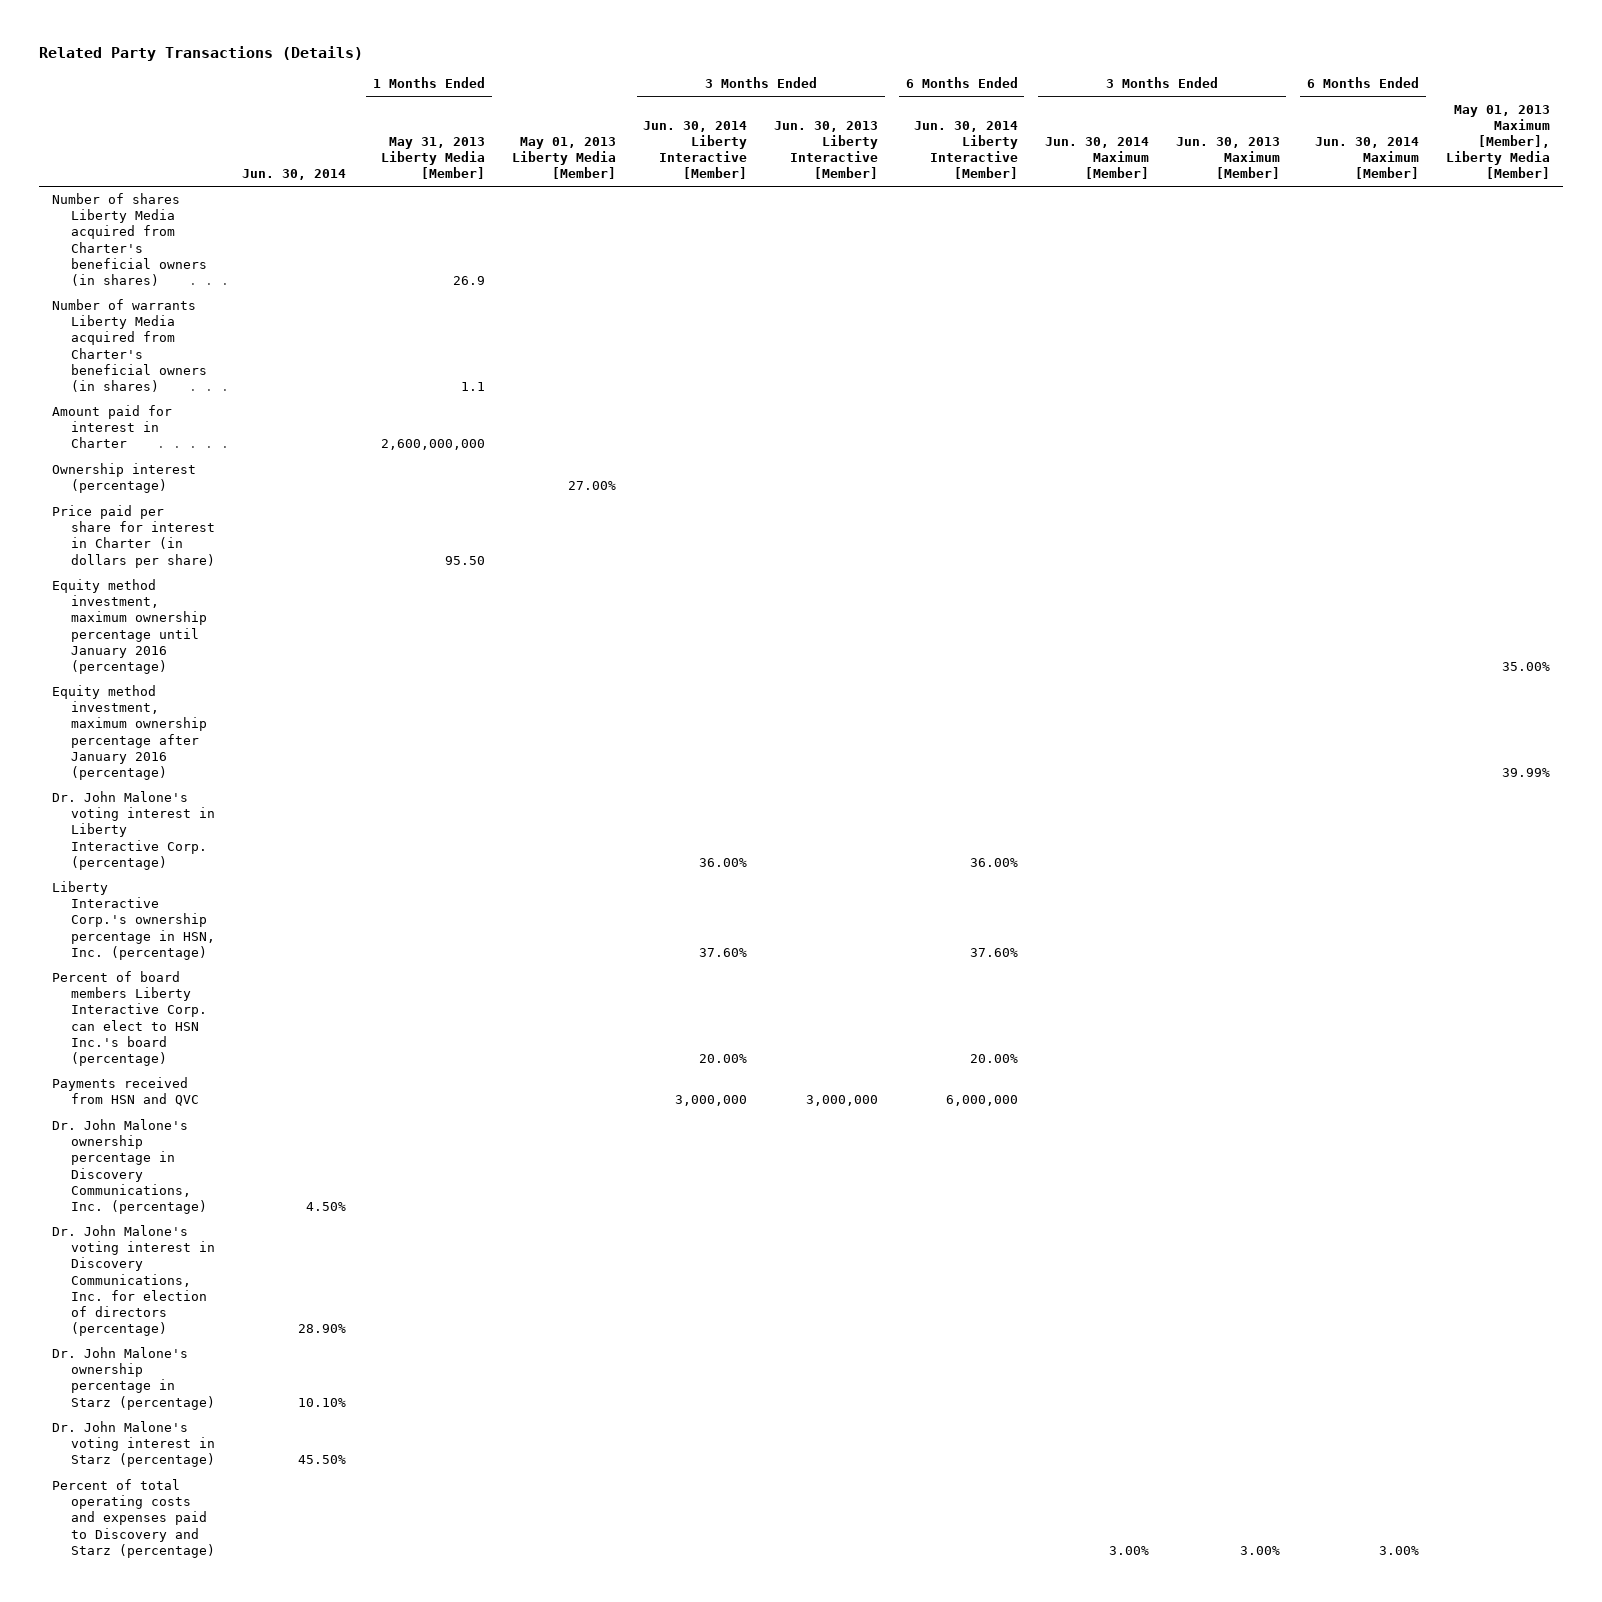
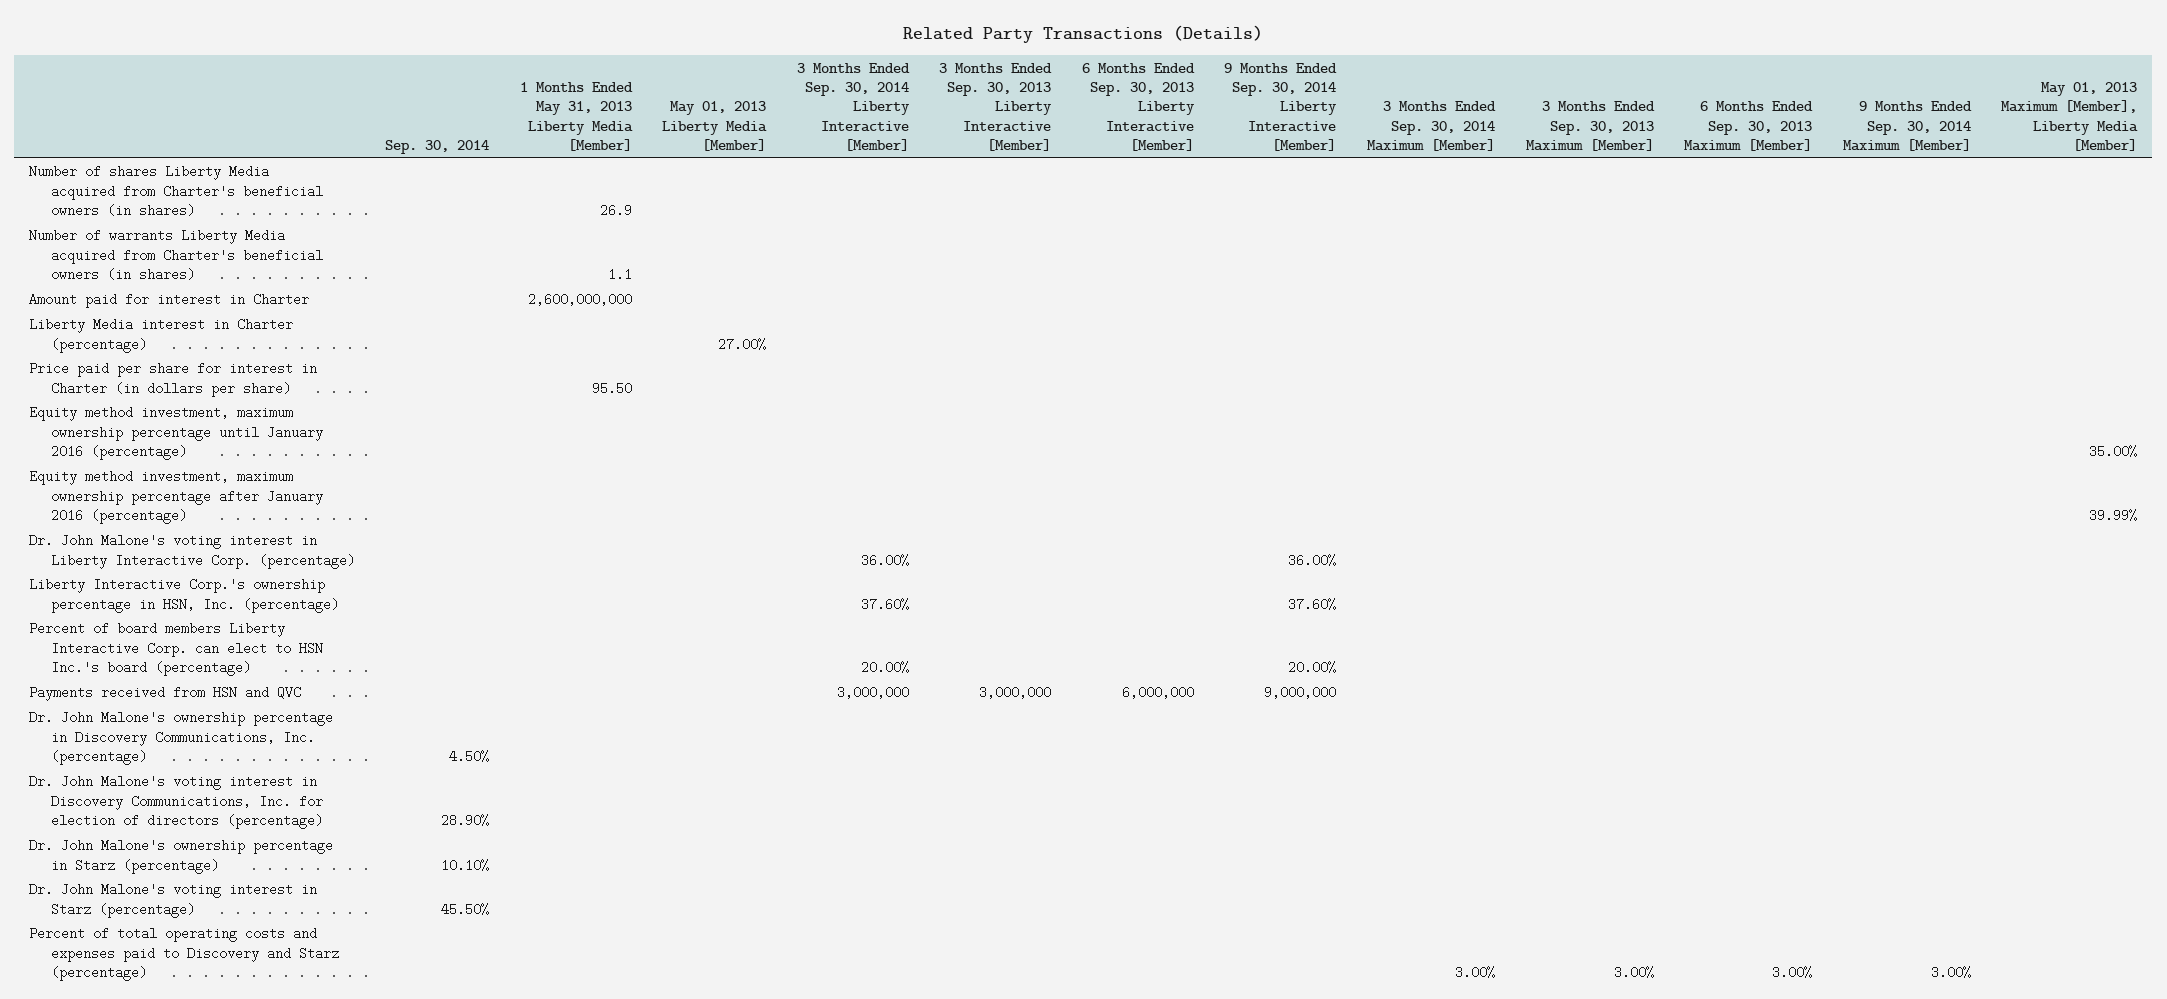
- | Jun. 30, 2014 | 1 Months Ended May 31, 2013 Liberty Media [Member] | May 01, 2013 Liberty Media [Member] | 3 Months Ended Jun. 30, 2014 Liberty Interactive [Member] | 3 Months Ended Jun. 30, 2013 Liberty Interactive [Member] | 6 Months Ended Jun. 30, 2014 Liberty Interactive [Member] | 3 Months Ended Jun. 30, 2014 Maximum [Member] | 3 Months Ended Jun. 30, 2013 Maximum [Member] | 6 Months Ended Jun. 30, 2014 Maximum [Member] | May 01, 2013 Maximum [Member], Liberty Media [Member]
+ | Sep. 30, 2014 | 1 Months Ended May 31, 2013 Liberty Media [Member] | May 01, 2013 Liberty Media [Member] | 3 Months Ended Sep. 30, 2014 Liberty Interactive [Member] | 3 Months Ended Sep. 30, 2013 Liberty Interactive [Member] | 6 Months Ended Sep. 30, 2013 Liberty Interactive [Member] | 9 Months Ended Sep. 30, 2014 Liberty Interactive [Member] | 3 Months Ended Sep. 30, 2014 Maximum [Member] | 3 Months Ended Sep. 30, 2013 Maximum [Member] | 6 Months Ended Sep. 30, 2013 Maximum [Member] | 9 Months Ended Sep. 30, 2014 Maximum [Member] | May 01, 2013 Maximum [Member], Liberty Media [Member]
- Ownership interest (percentage) | | | 27.00% | | | | | | |
+ Liberty Media interest in Charter (percentage) | | | 27.00% | | | | | | | | |

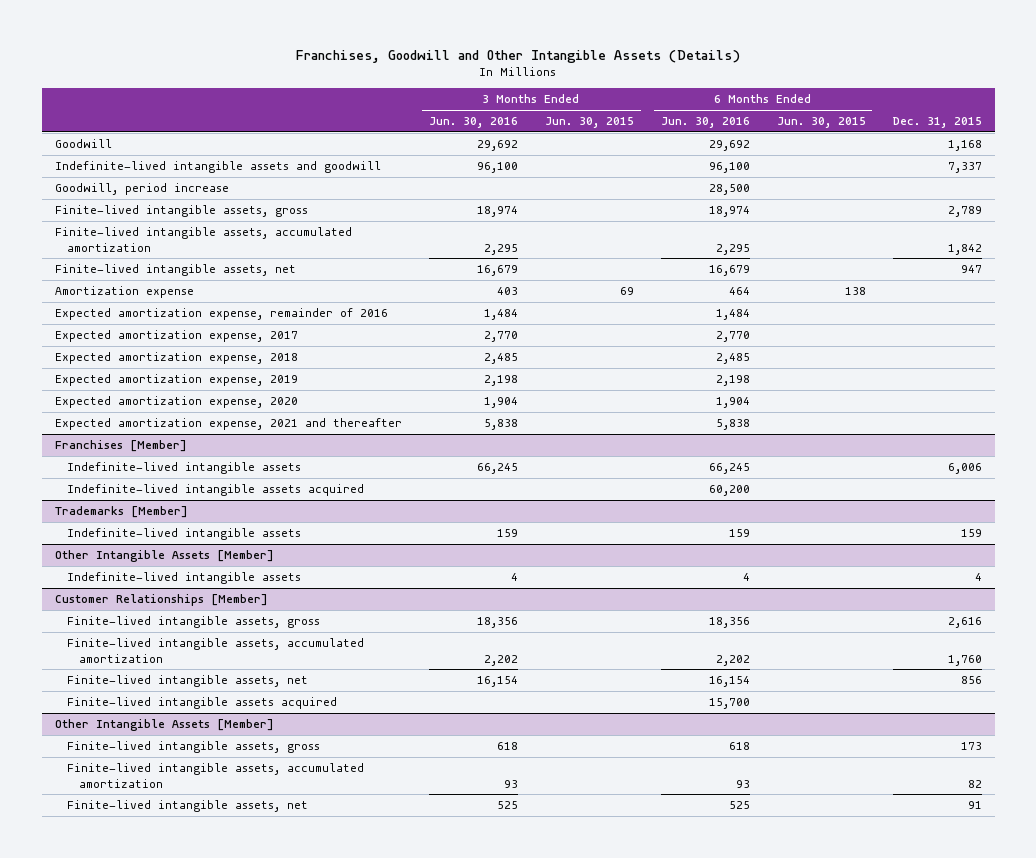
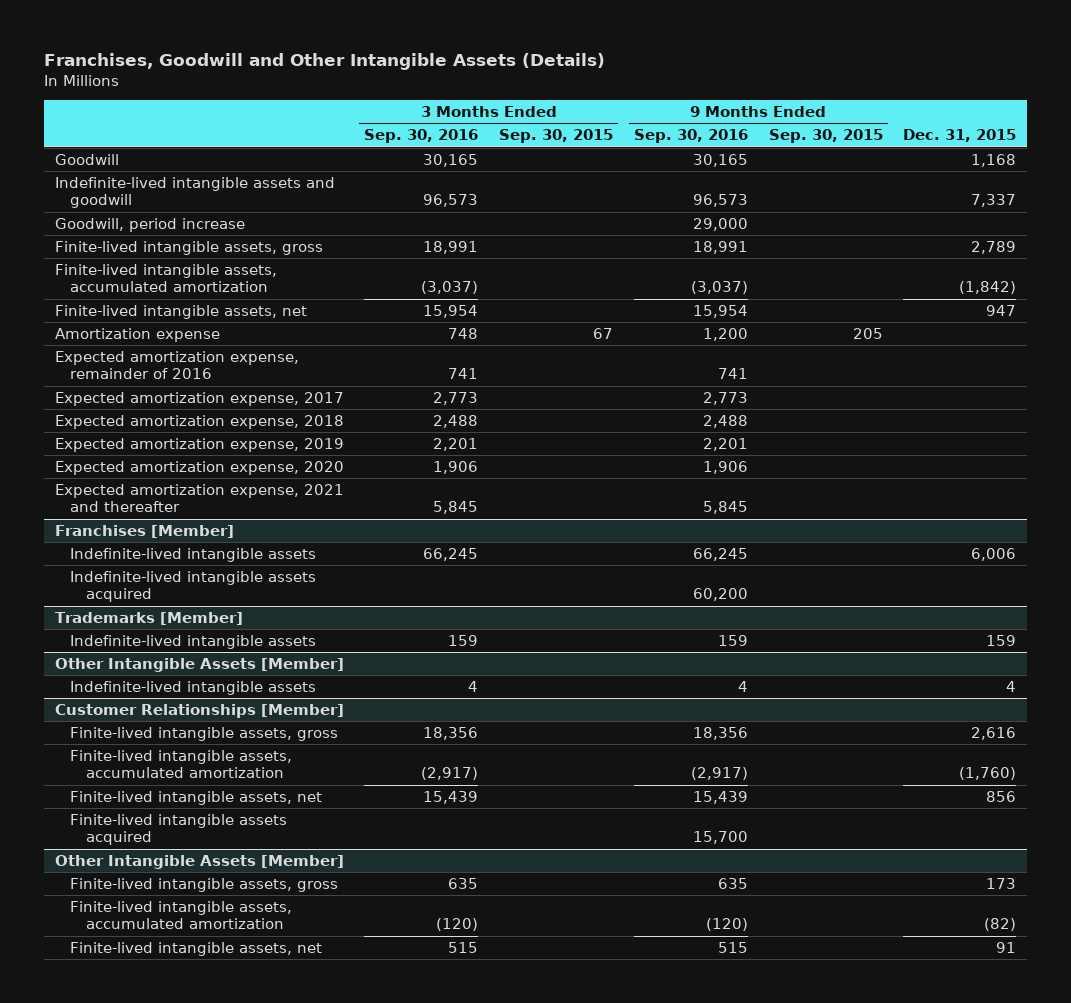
- | 3 Months Ended Jun. 30, 2016 | 3 Months Ended Jun. 30, 2015 | 6 Months Ended Jun. 30, 2016 | 6 Months Ended Jun. 30, 2015 | Dec. 31, 2015
+ | 3 Months Ended Sep. 30, 2016 | 3 Months Ended Sep. 30, 2015 | 9 Months Ended Sep. 30, 2016 | 9 Months Ended Sep. 30, 2015 | Dec. 31, 2015
- Finite-lived intangible assets, accumulated amortization | 2,295 | | 2,295 | | 1,842
+ Finite-lived intangible assets, accumulated amortization | (3,037) | | (3,037) | | (1,842)
@ Customer Relationships [Member]
- Finite-lived intangible assets, accumulated amortization | 2,202 | | 2,202 | | 1,760
+ Finite-lived intangible assets, accumulated amortization | (2,917) | | (2,917) | | (1,760)
@ Other Intangible Assets [Member]
- Finite-lived intangible assets, accumulated amortization | 93 | | 93 | | 82
+ Finite-lived intangible assets, accumulated amortization | (120) | | (120) | | (82)

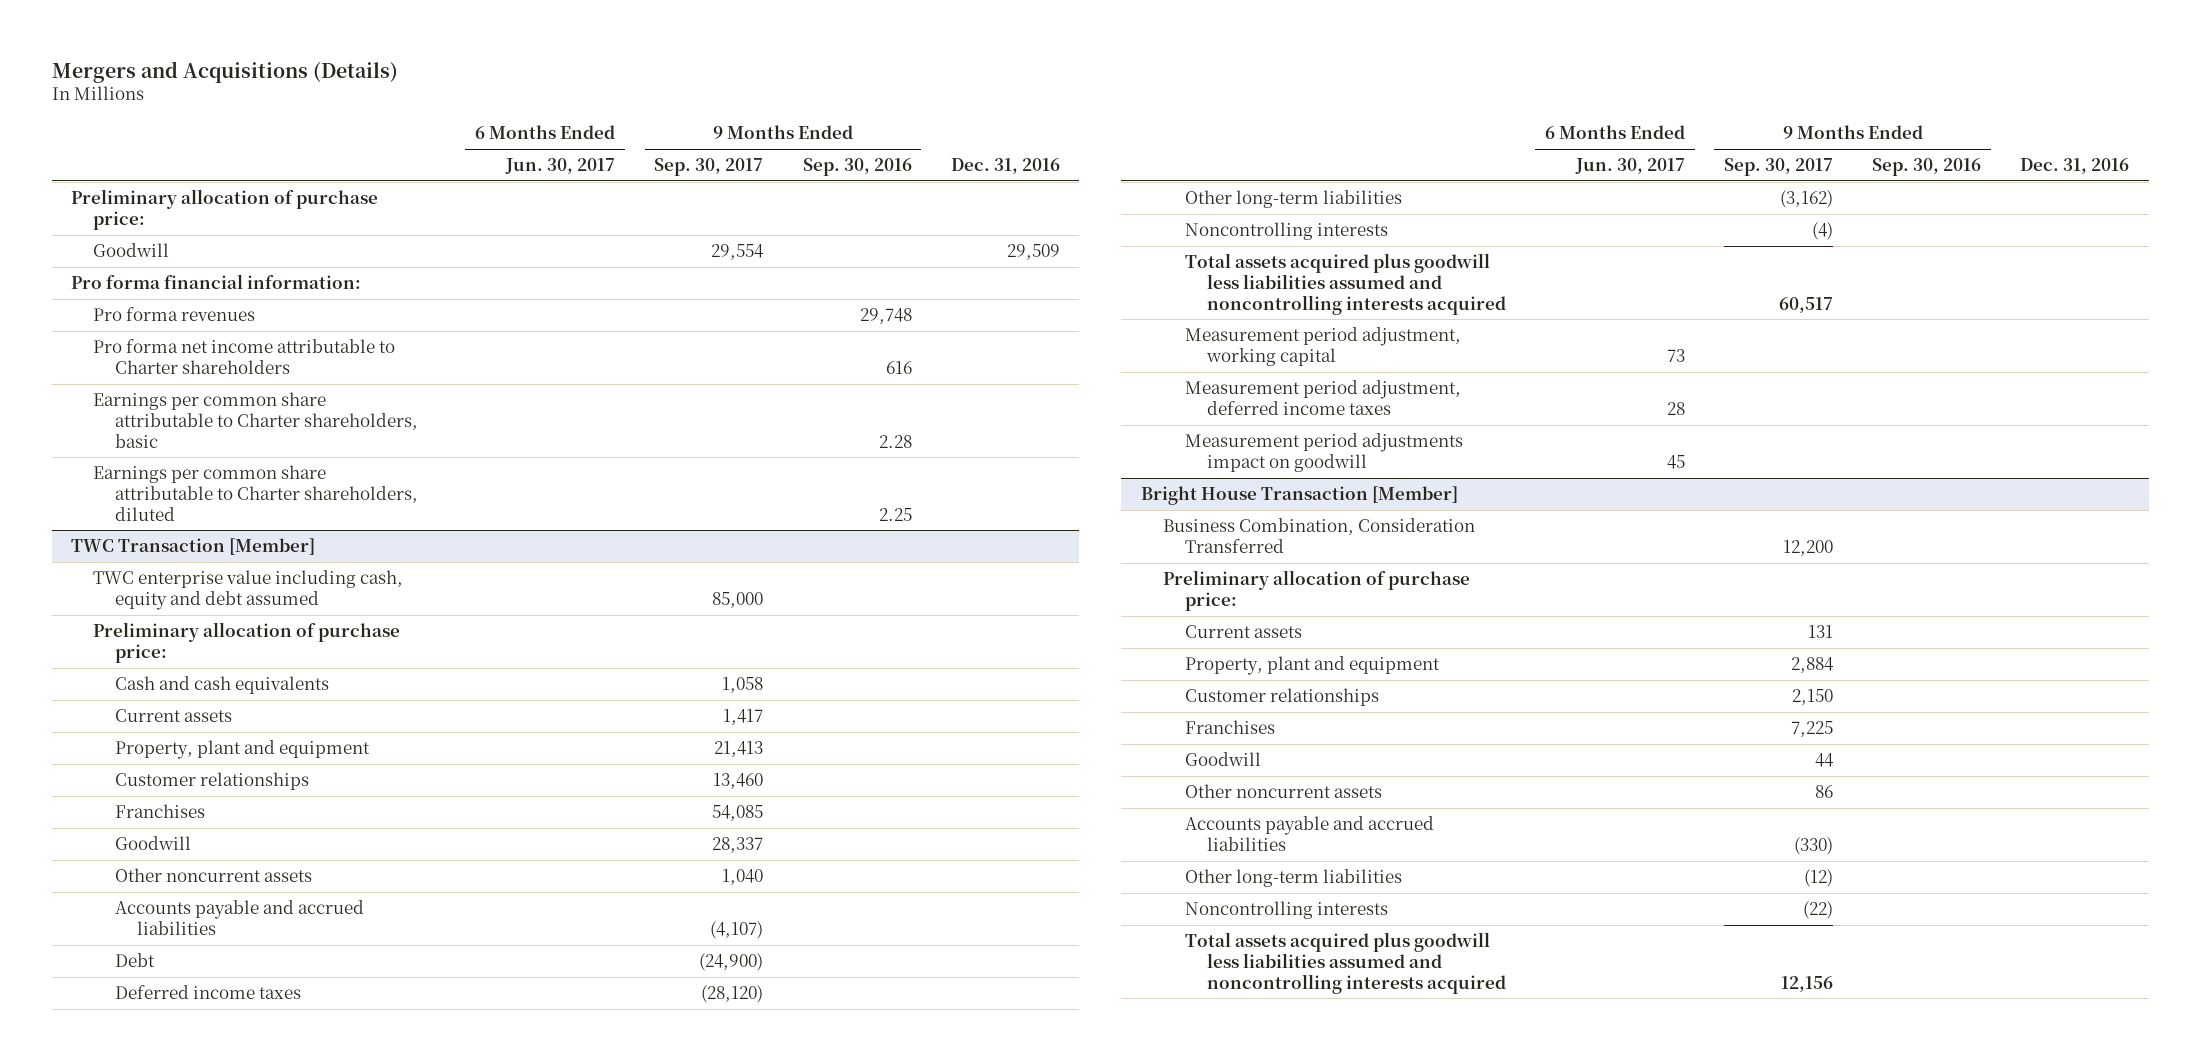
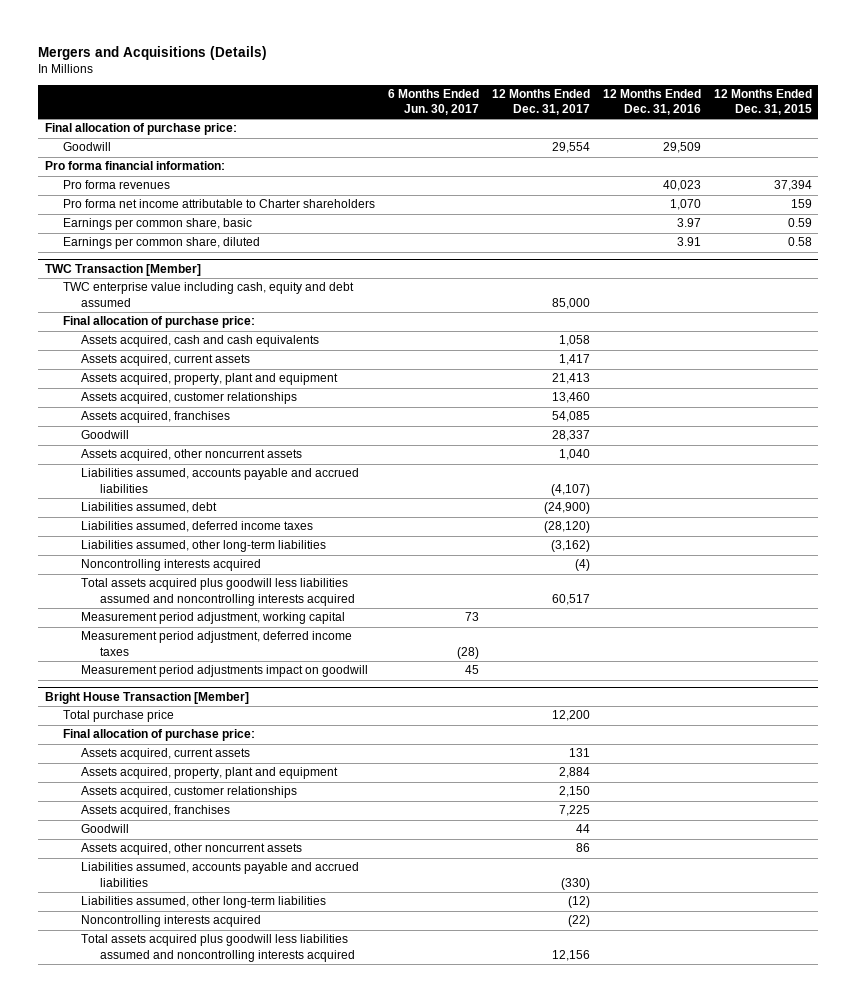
- | 6 Months Ended Jun. 30, 2017 | 9 Months Ended Sep. 30, 2017 | 9 Months Ended Sep. 30, 2016 | Dec. 31, 2016
+ | 6 Months Ended Jun. 30, 2017 | 12 Months Ended Dec. 31, 2017 | 12 Months Ended Dec. 31, 2016 | 12 Months Ended Dec. 31, 2015
- Preliminary allocation of purchase price:
+ Final allocation of purchase price:
- Earnings per common share attributable to Charter shareholders, basic | | | 2.28 |
- Earnings per common share attributable to Charter shareholders, diluted | | | 2.25 |
+ Earnings per common share, basic | | | 3.97 | 0.59
+ Earnings per common share, diluted | | | 3.91 | 0.58
@ TWC Transaction [Member]
- Preliminary allocation of purchase price:
- Cash and cash equivalents | | 1,058 | |
- Current assets | | 1,417 | |
- Property, plant and equipment | | 21,413 | |
- Customer relationships | | 13,460 | |
- Franchises | | 54,085 | |
+ Final allocation of purchase price:
+ Assets acquired, cash and cash equivalents | | 1,058 | |
+ Assets acquired, current assets | | 1,417 | |
+ Assets acquired, property, plant and equipment | | 21,413 | |
+ Assets acquired, customer relationships | | 13,460 | |
+ Assets acquired, franchises | | 54,085 | |
- Other noncurrent assets | | 1,040 | |
- Accounts payable and accrued liabilities | | (4,107) | |
- Debt | | (24,900) | |
- Deferred income taxes | | (28,120) | |
- Other long-term liabilities | | (3,162) | |
- Noncontrolling interests | | (4) | |
+ Assets acquired, other noncurrent assets | | 1,040 | |
+ Liabilities assumed, accounts payable and accrued liabilities | | (4,107) | |
+ Liabilities assumed, debt | | (24,900) | |
+ Liabilities assumed, deferred income taxes | | (28,120) | |
+ Liabilities assumed, other long-term liabilities | | (3,162) | |
+ Noncontrolling interests acquired | | (4) | |
- Measurement period adjustment, deferred income taxes | 28 | | |
+ Measurement period adjustment, deferred income taxes | (28) | | |
@ Bright House Transaction [Member]
- Business Combination, Consideration Transferred | | 12,200 | |
- Preliminary allocation of purchase price:
- Current assets | | 131 | |
- Property, plant and equipment | | 2,884 | |
- Customer relationships | | 2,150 | |
- Franchises | | 7,225 | |
+ Total purchase price | | 12,200 | |
+ Final allocation of purchase price:
+ Assets acquired, current assets | | 131 | |
+ Assets acquired, property, plant and equipment | | 2,884 | |
+ Assets acquired, customer relationships | | 2,150 | |
+ Assets acquired, franchises | | 7,225 | |
- Other noncurrent assets | | 86 | |
- Accounts payable and accrued liabilities | | (330) | |
- Other long-term liabilities | | (12) | |
- Noncontrolling interests | | (22) | |
+ Assets acquired, other noncurrent assets | | 86 | |
+ Liabilities assumed, accounts payable and accrued liabilities | | (330) | |
+ Liabilities assumed, other long-term liabilities | | (12) | |
+ Noncontrolling interests acquired | | (22) | |

